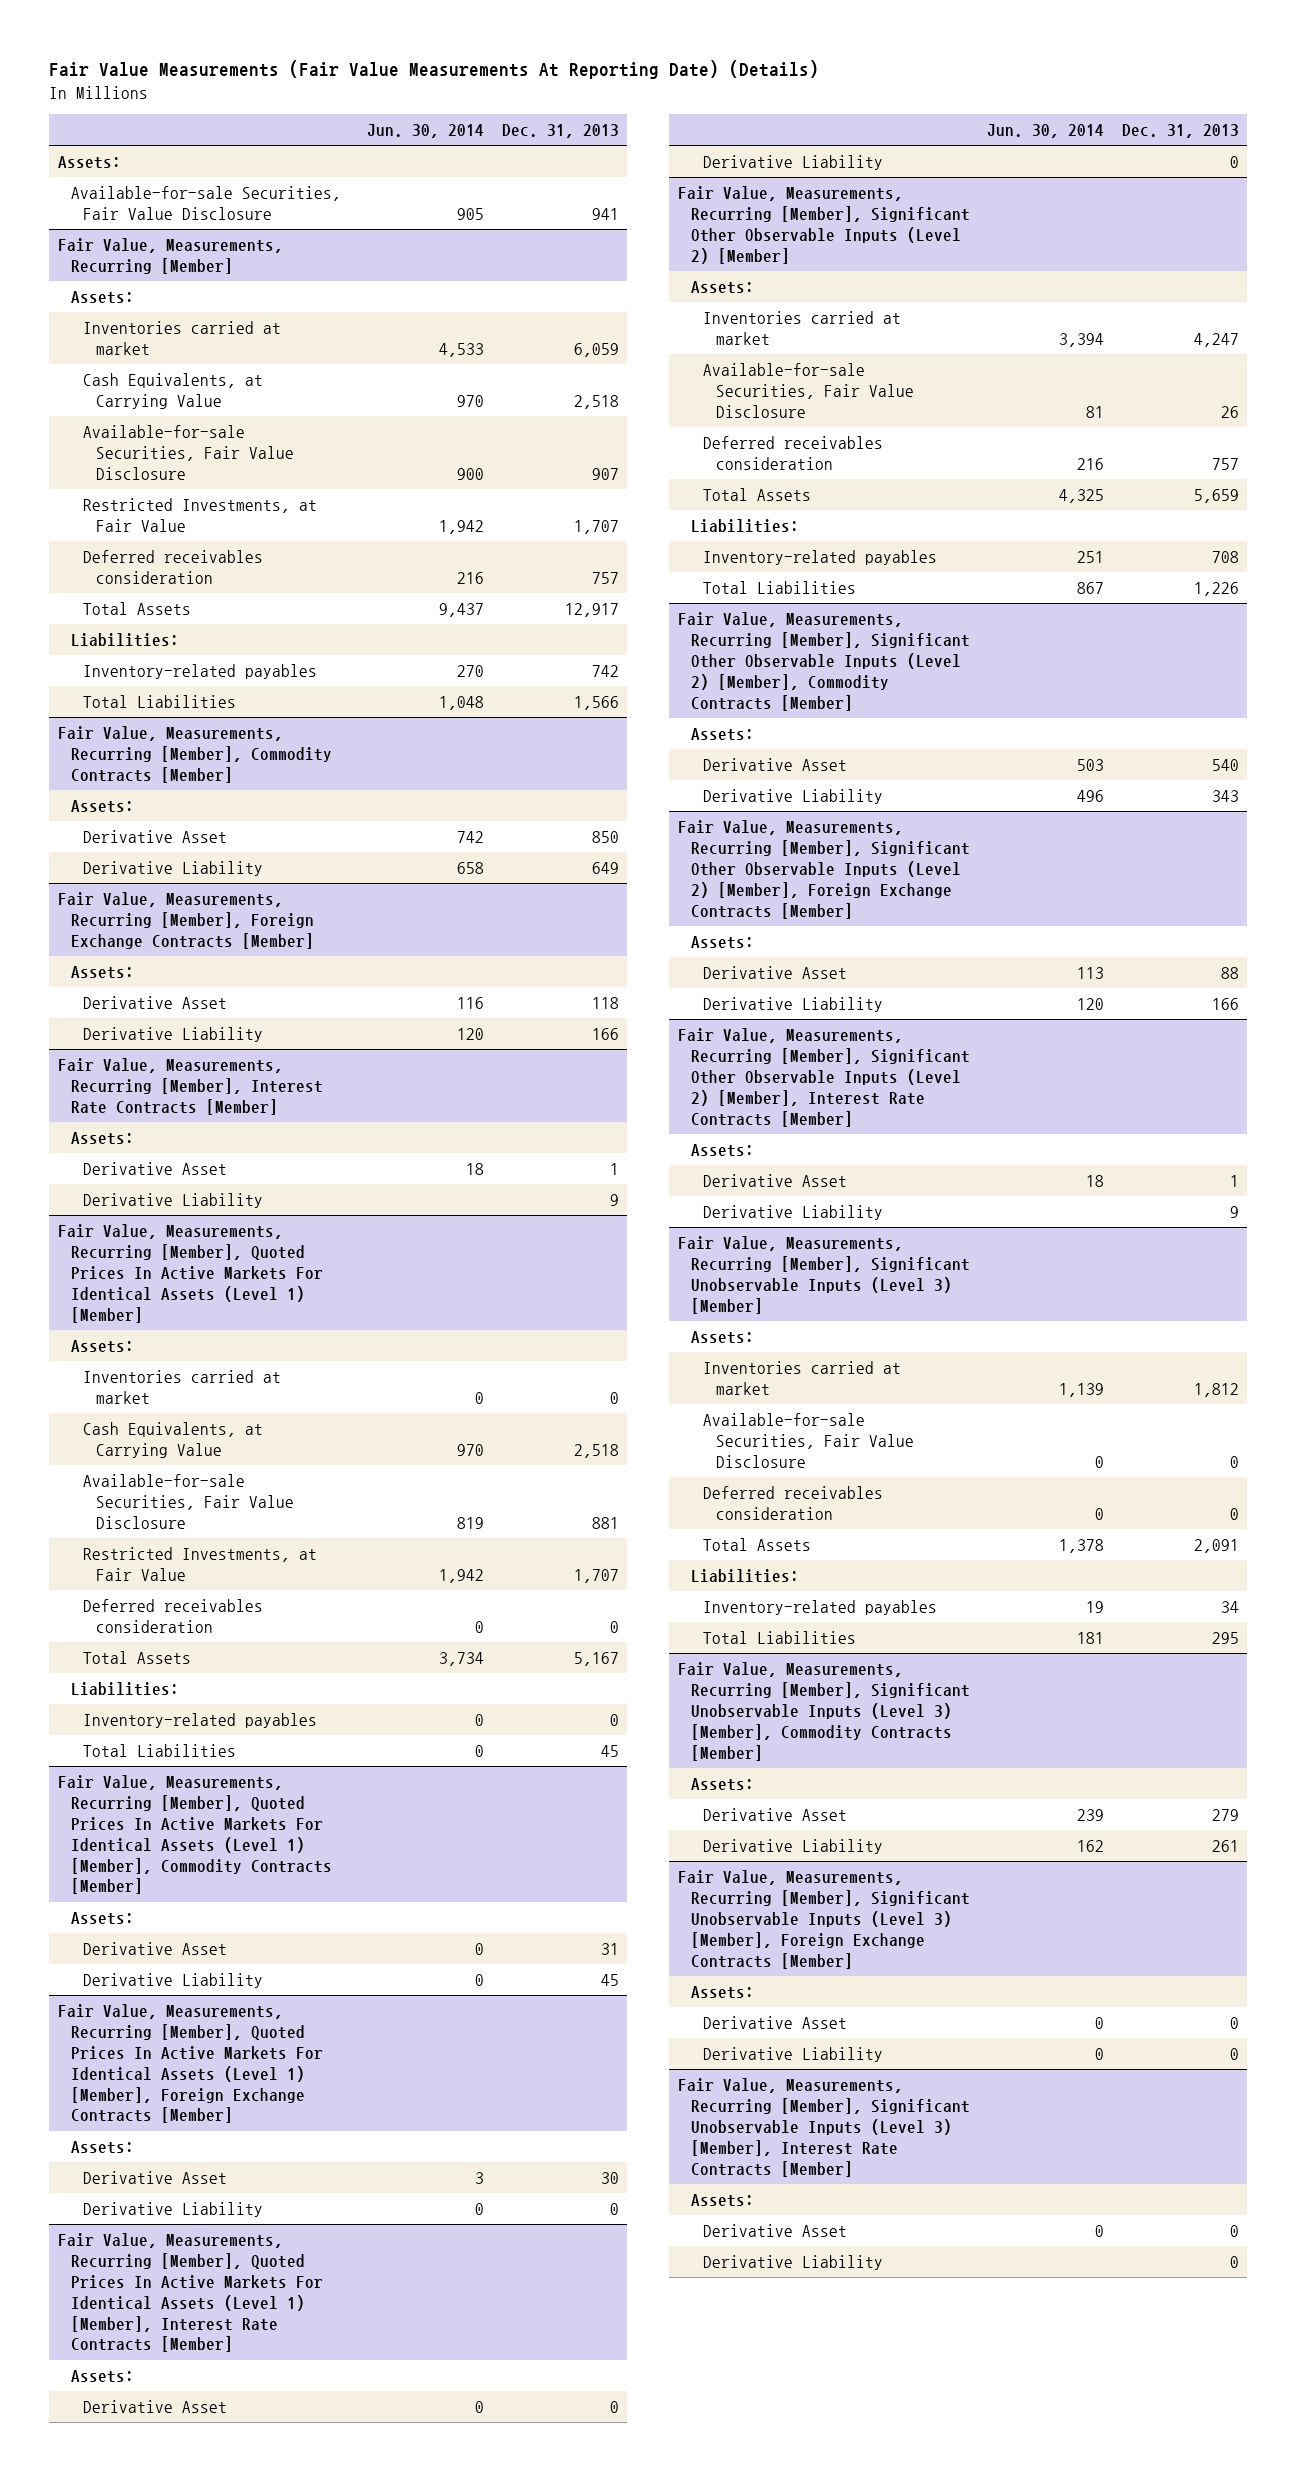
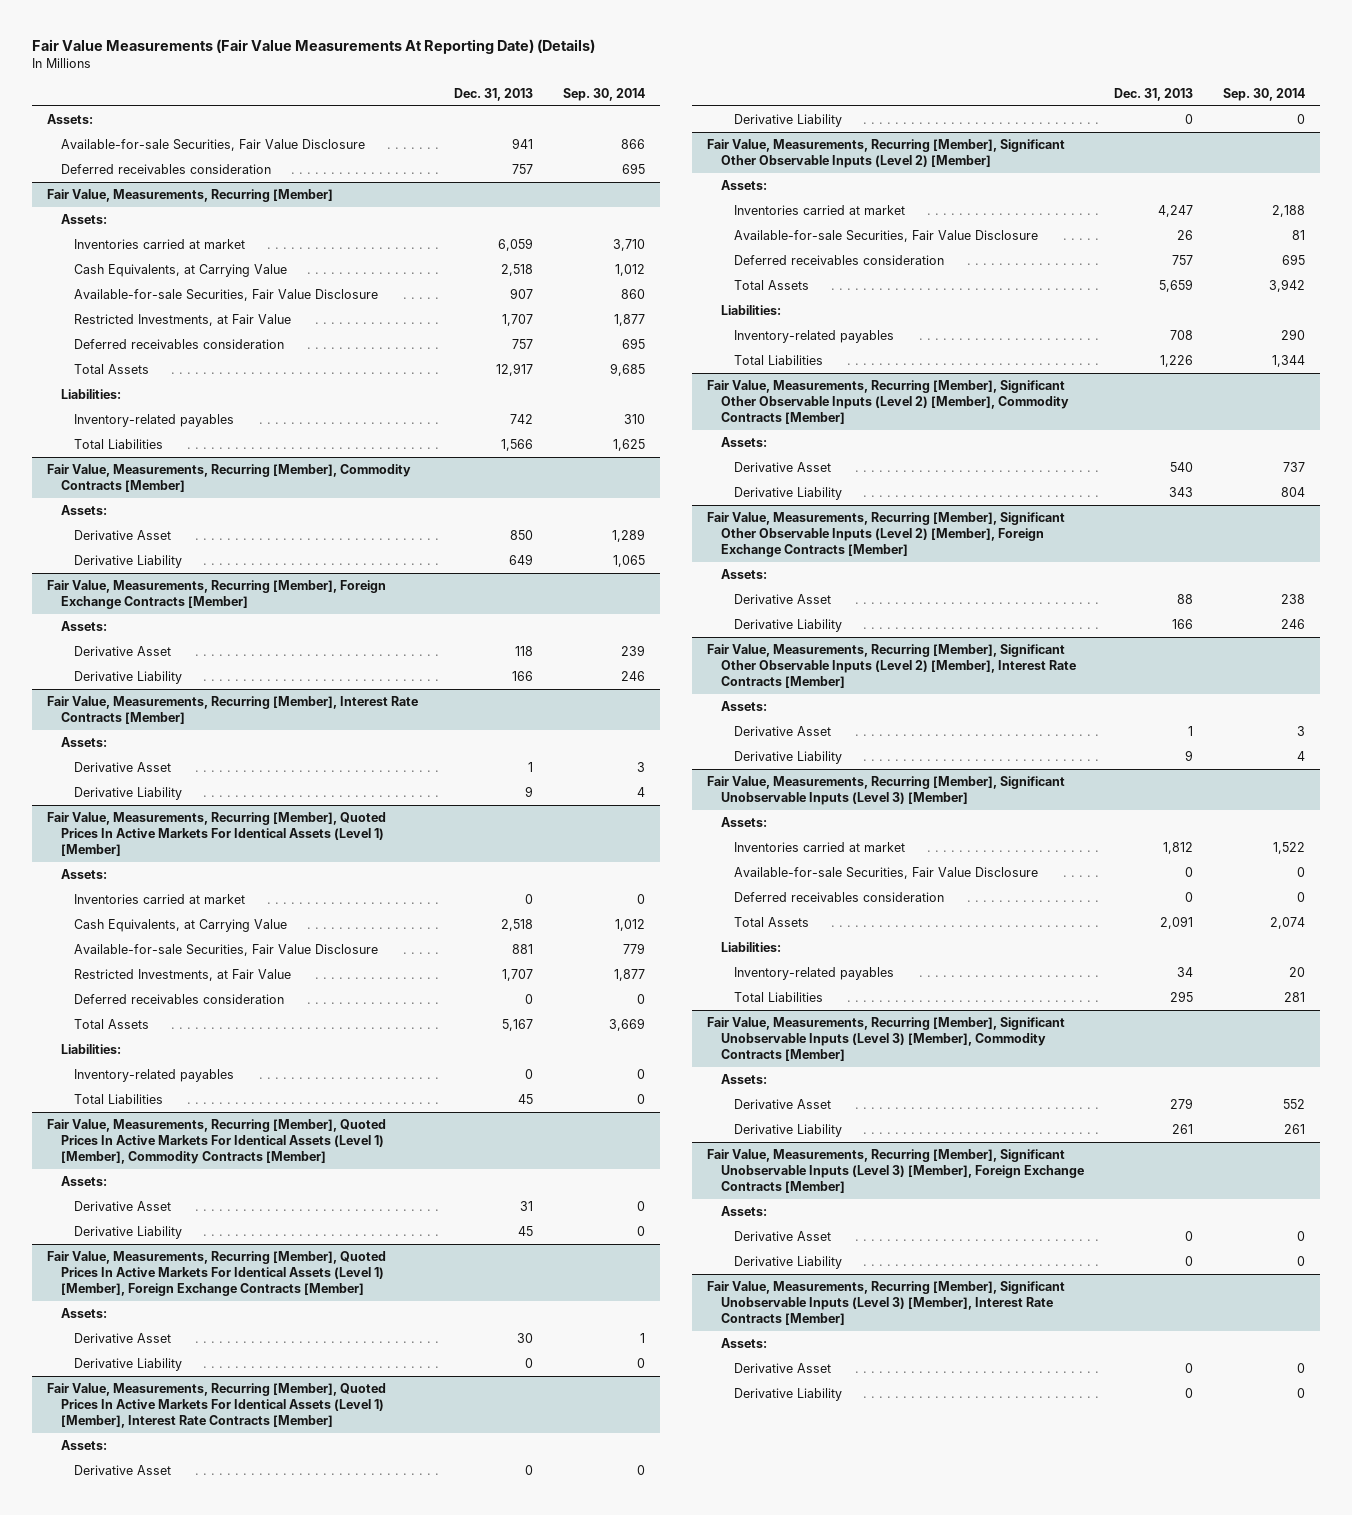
- | Jun. 30, 2014 | Dec. 31, 2013
+ | Dec. 31, 2013 | Sep. 30, 2014
+ Deferred receivables consideration | 757 | 695

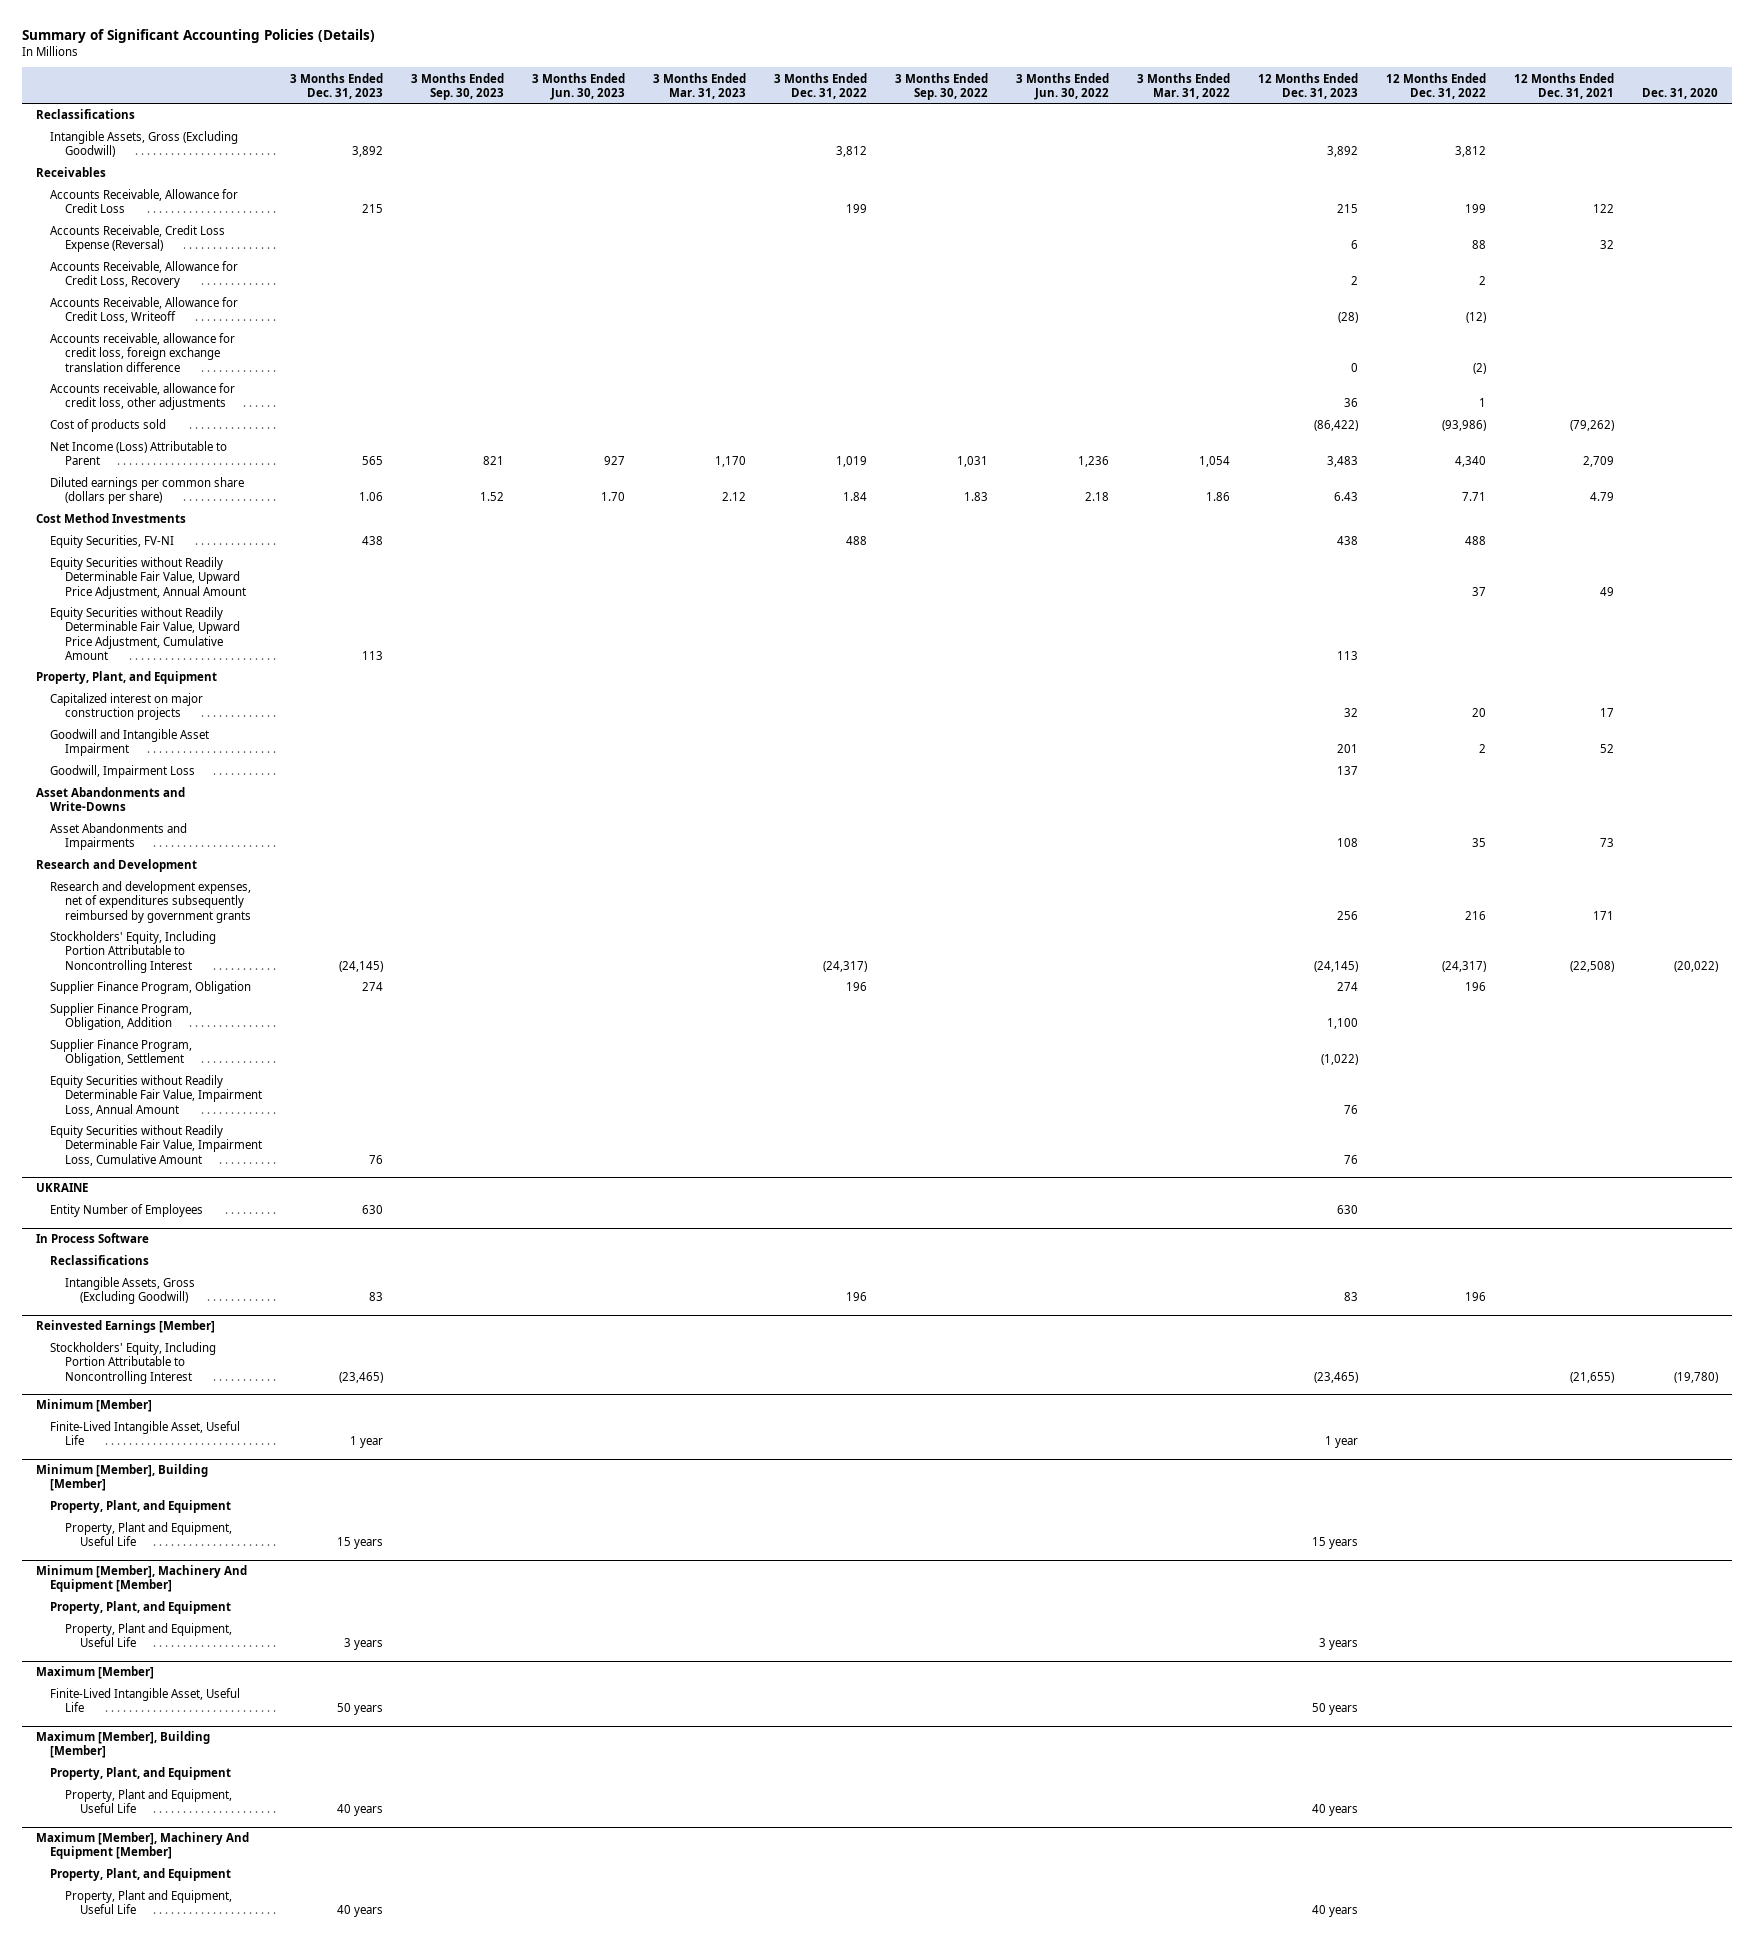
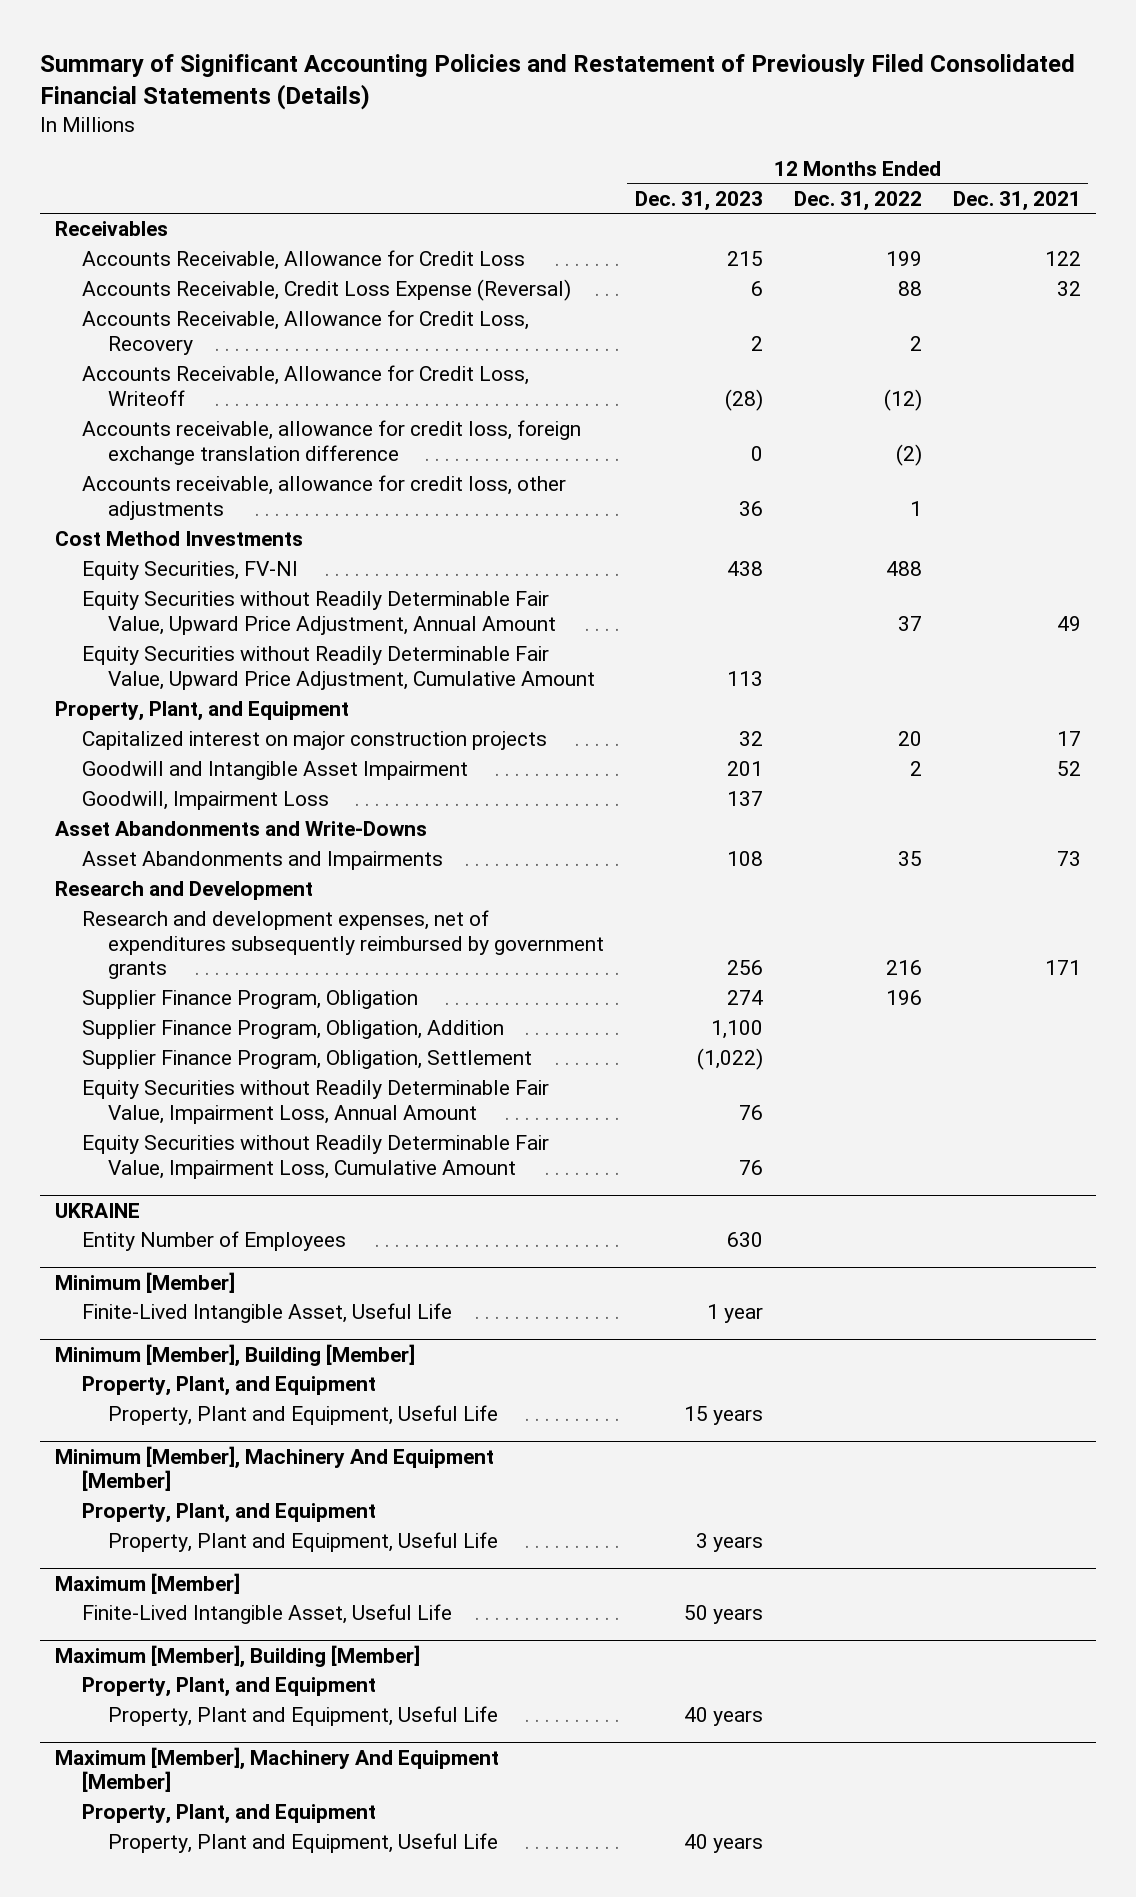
- Summary of Significant Accounting Policies (Details)
+ Summary of Significant Accounting Policies and Restatement of Previously Filed Consolidated Financial Statements (Details)
- | 3 Months Ended Dec. 31, 2023 | 3 Months Ended Sep. 30, 2023 | 3 Months Ended Jun. 30, 2023 | 3 Months Ended Mar. 31, 2023 | 3 Months Ended Dec. 31, 2022 | 3 Months Ended Sep. 30, 2022 | 3 Months Ended Jun. 30, 2022 | 3 Months Ended Mar. 31, 2022 | 12 Months Ended Dec. 31, 2023 | 12 Months Ended Dec. 31, 2022 | 12 Months Ended Dec. 31, 2021 | Dec. 31, 2020
+ | 12 Months Ended Dec. 31, 2023 | 12 Months Ended Dec. 31, 2022 | 12 Months Ended Dec. 31, 2021
- Reclassifications
- Intangible Assets, Gross (Excluding Goodwill) | 3,892 | | | | 3,812 | | | | 3,892 | 3,812 | |
- Cost of products sold | | | | | | | | | (86,422) | (93,986) | (79,262) |
- Net Income (Loss) Attributable to Parent | 565 | 821 | 927 | 1,170 | 1,019 | 1,031 | 1,236 | 1,054 | 3,483 | 4,340 | 2,709 |
- Diluted earnings per common share (dollars per share) | 1.06 | 1.52 | 1.70 | 2.12 | 1.84 | 1.83 | 2.18 | 1.86 | 6.43 | 7.71 | 4.79 |
- Stockholders' Equity, Including Portion Attributable to Noncontrolling Interest | (24,145) | | | | (24,317) | | | | (24,145) | (24,317) | (22,508) | (20,022)
- In Process Software
- Reclassifications
- Intangible Assets, Gross (Excluding Goodwill) | 83 | | | | 196 | | | | 83 | 196 | |
- Reinvested Earnings [Member]
- Stockholders' Equity, Including Portion Attributable to Noncontrolling Interest | (23,465) | | | | | | | | (23,465) | | (21,655) | (19,780)

